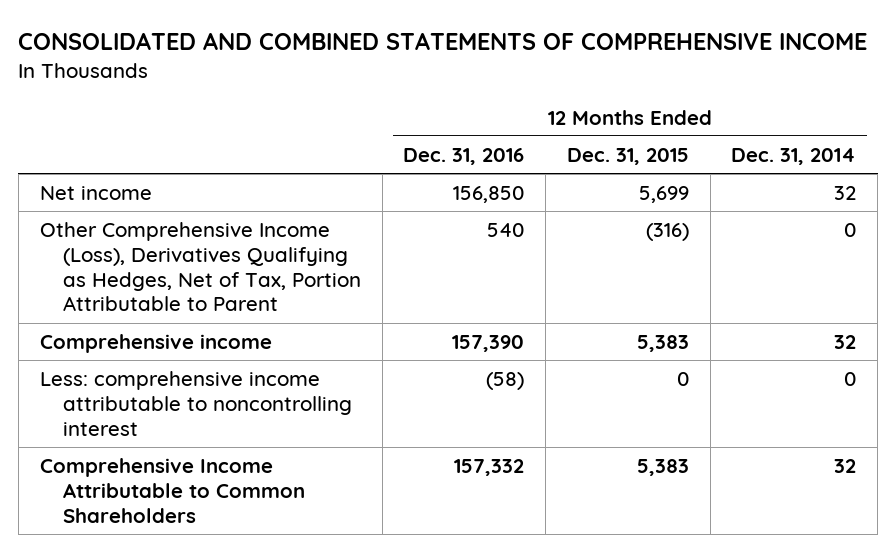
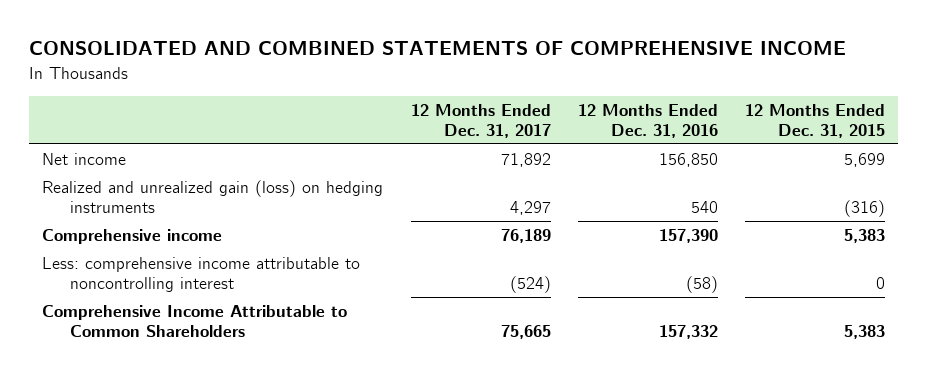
- | 12 Months Ended Dec. 31, 2016 | 12 Months Ended Dec. 31, 2015 | 12 Months Ended Dec. 31, 2014
+ | 12 Months Ended Dec. 31, 2017 | 12 Months Ended Dec. 31, 2016 | 12 Months Ended Dec. 31, 2015
- Other Comprehensive Income (Loss), Derivatives Qualifying as Hedges, Net of Tax, Portion Attributable to Parent | 540 | (316) | 0
+ Realized and unrealized gain (loss) on hedging instruments | 4,297 | 540 | (316)

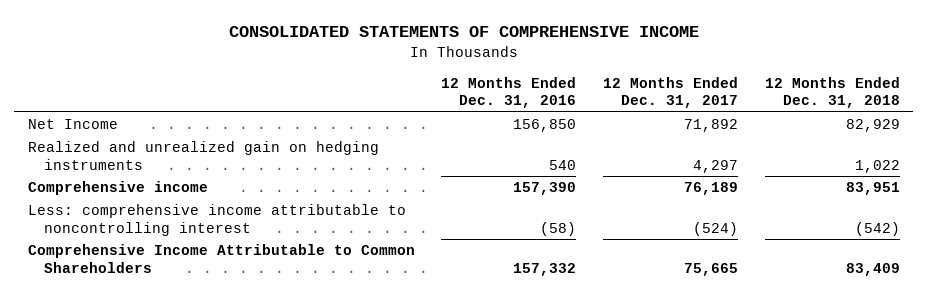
- CONSOLIDATED AND COMBINED STATEMENTS OF COMPREHENSIVE INCOME
+ CONSOLIDATED STATEMENTS OF COMPREHENSIVE INCOME
- | 12 Months Ended Dec. 31, 2017 | 12 Months Ended Dec. 31, 2016 | 12 Months Ended Dec. 31, 2015
+ | 12 Months Ended Dec. 31, 2016 | 12 Months Ended Dec. 31, 2017 | 12 Months Ended Dec. 31, 2018
- Net income | 71,892 | 156,850 | 5,699
- Realized and unrealized gain (loss) on hedging instruments | 4,297 | 540 | (316)
+ Net Income | 156,850 | 71,892 | 82,929
+ Realized and unrealized gain on hedging instruments | 540 | 4,297 | 1,022

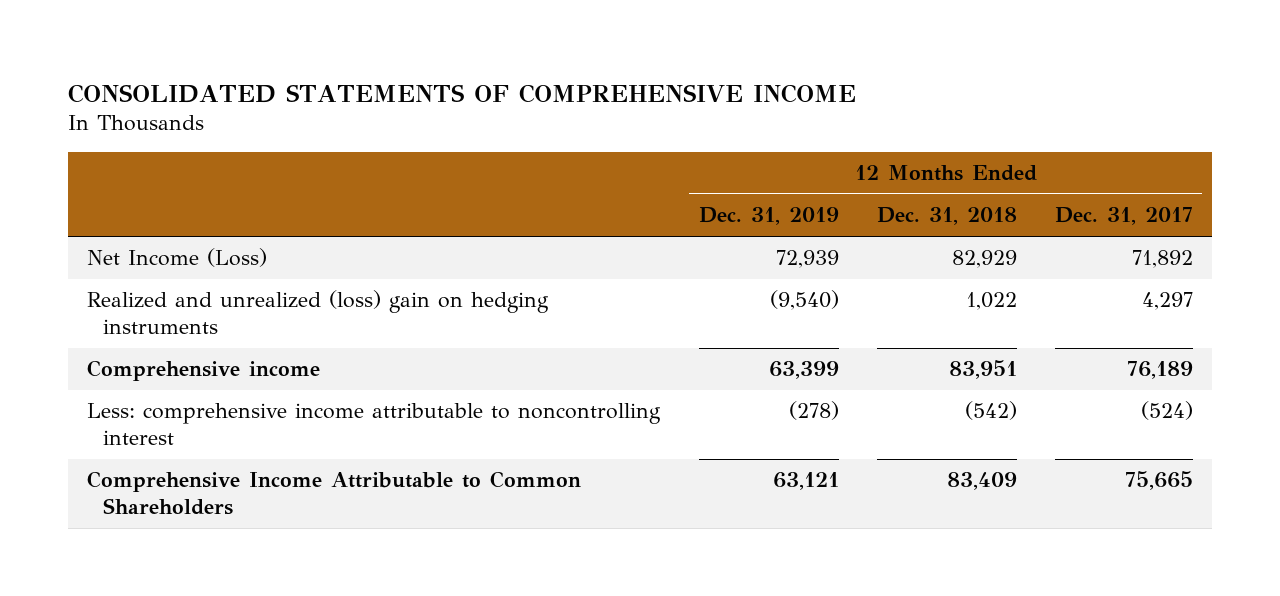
- | 12 Months Ended Dec. 31, 2016 | 12 Months Ended Dec. 31, 2017 | 12 Months Ended Dec. 31, 2018
+ | 12 Months Ended Dec. 31, 2019 | 12 Months Ended Dec. 31, 2018 | 12 Months Ended Dec. 31, 2017
- Net Income | 156,850 | 71,892 | 82,929
- Realized and unrealized gain on hedging instruments | 540 | 4,297 | 1,022
+ Net Income (Loss) | 72,939 | 82,929 | 71,892
+ Realized and unrealized (loss) gain on hedging instruments | (9,540) | 1,022 | 4,297

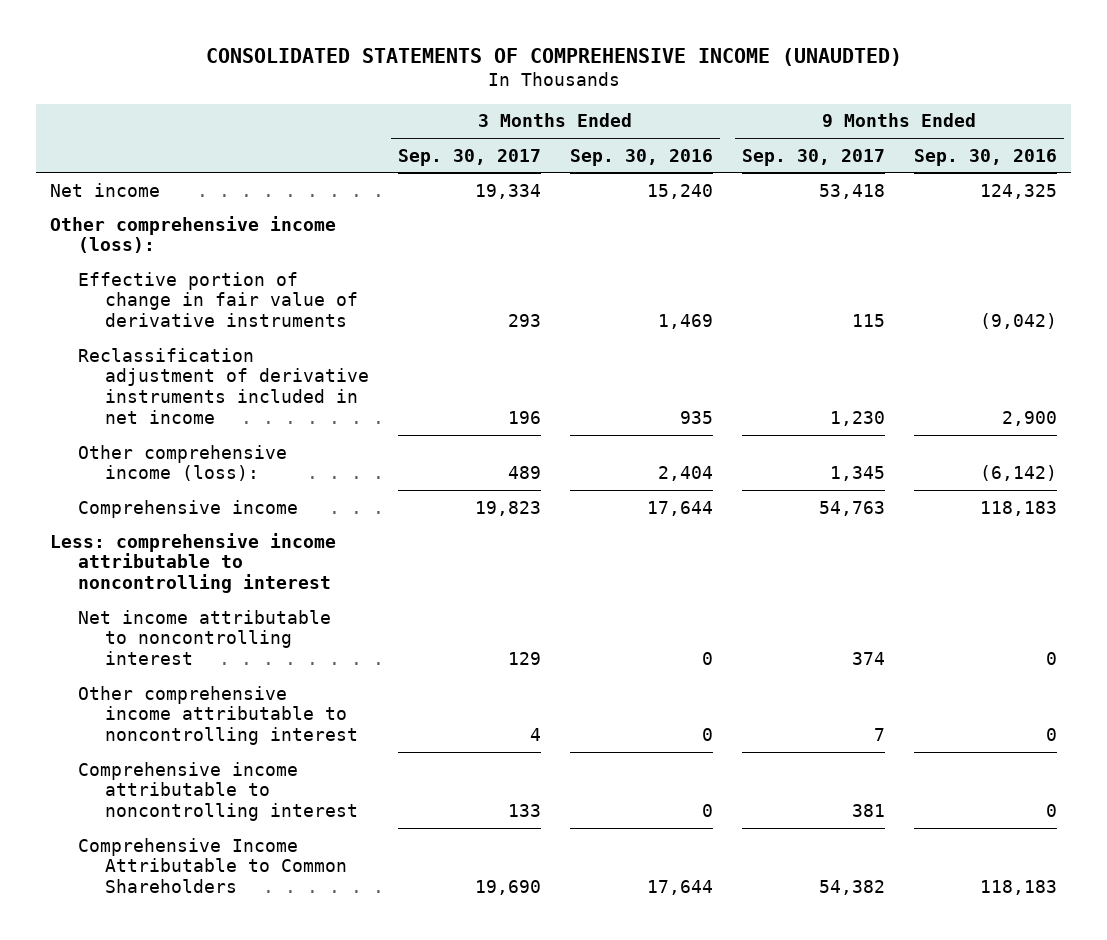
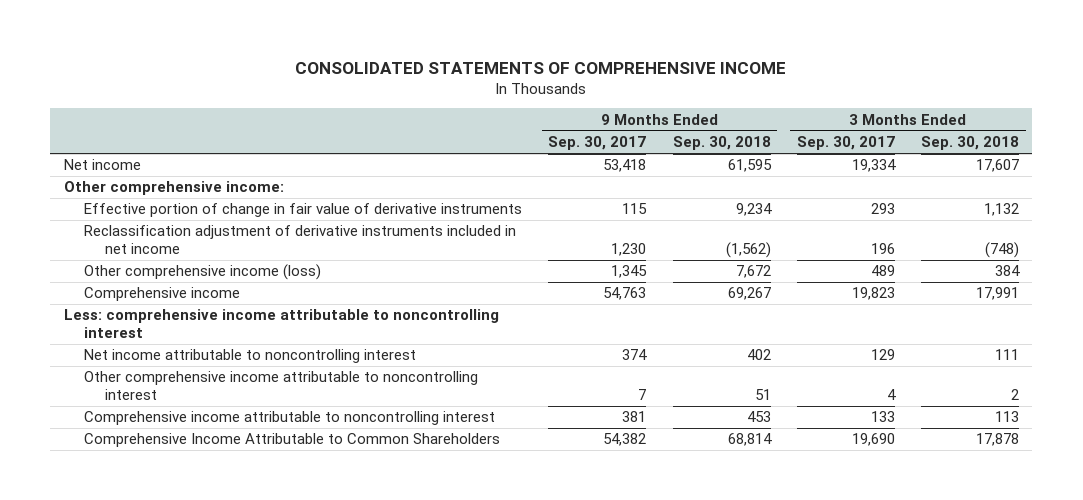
- CONSOLIDATED STATEMENTS OF COMPREHENSIVE INCOME (UNAUDTED)
+ CONSOLIDATED STATEMENTS OF COMPREHENSIVE INCOME
- | 3 Months Ended Sep. 30, 2017 | 3 Months Ended Sep. 30, 2016 | 9 Months Ended Sep. 30, 2017 | 9 Months Ended Sep. 30, 2016
+ | 9 Months Ended Sep. 30, 2017 | 9 Months Ended Sep. 30, 2018 | 3 Months Ended Sep. 30, 2017 | 3 Months Ended Sep. 30, 2018
- Other comprehensive income (loss):
+ Other comprehensive income:
- Other comprehensive income (loss): | 489 | 2,404 | 1,345 | (6,142)
+ Other comprehensive income (loss) | 1,345 | 7,672 | 489 | 384

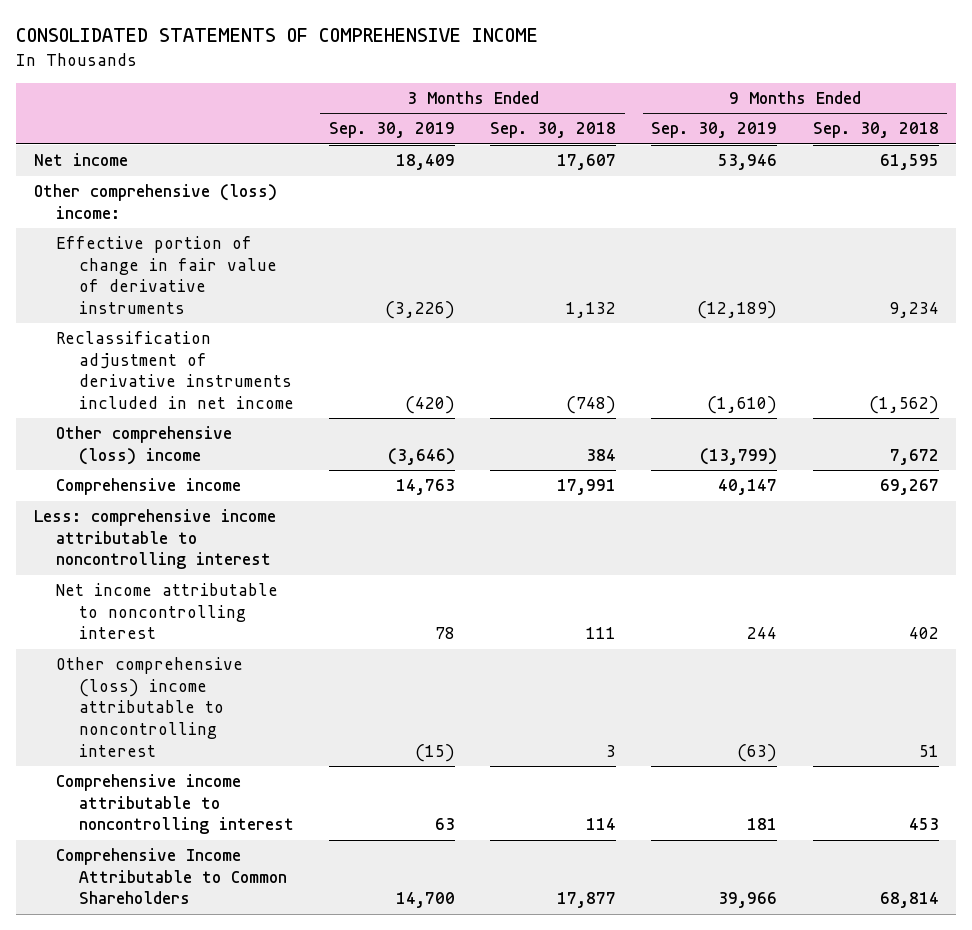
- | 9 Months Ended Sep. 30, 2017 | 9 Months Ended Sep. 30, 2018 | 3 Months Ended Sep. 30, 2017 | 3 Months Ended Sep. 30, 2018
+ | 3 Months Ended Sep. 30, 2019 | 3 Months Ended Sep. 30, 2018 | 9 Months Ended Sep. 30, 2019 | 9 Months Ended Sep. 30, 2018
- Other comprehensive income:
+ Other comprehensive (loss) income:
- Other comprehensive income (loss) | 1,345 | 7,672 | 489 | 384
+ Other comprehensive (loss) income | (3,646) | 384 | (13,799) | 7,672
- Other comprehensive income attributable to noncontrolling interest | 7 | 51 | 4 | 2
- Comprehensive income attributable to noncontrolling interest | 381 | 453 | 133 | 113
- Comprehensive Income Attributable to Common Shareholders | 54,382 | 68,814 | 19,690 | 17,878
+ Other comprehensive (loss) income attributable to noncontrolling interest | (15) | 3 | (63) | 51
+ Comprehensive income attributable to noncontrolling interest | 63 | 114 | 181 | 453
+ Comprehensive Income Attributable to Common Shareholders | 14,700 | 17,877 | 39,966 | 68,814

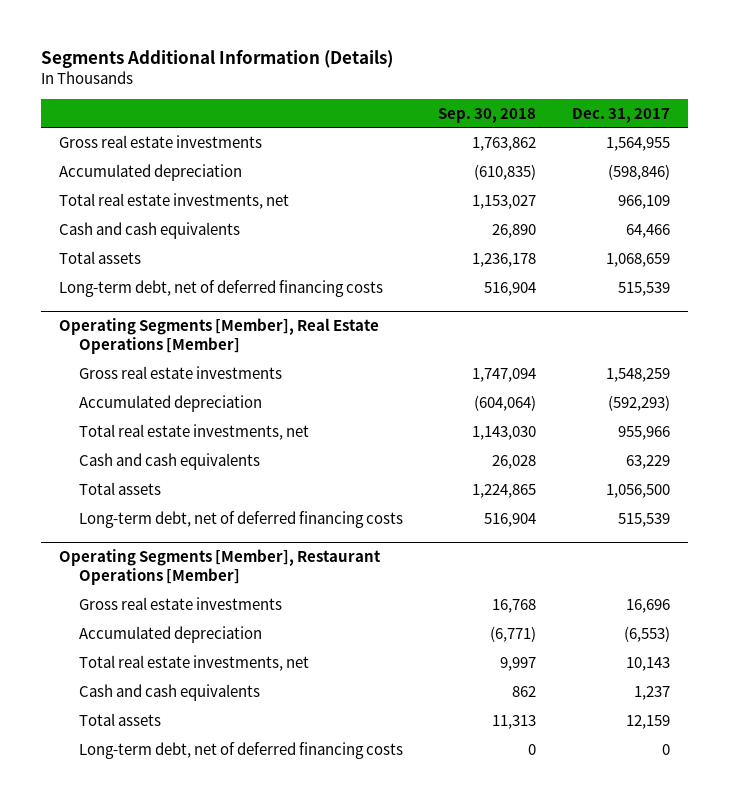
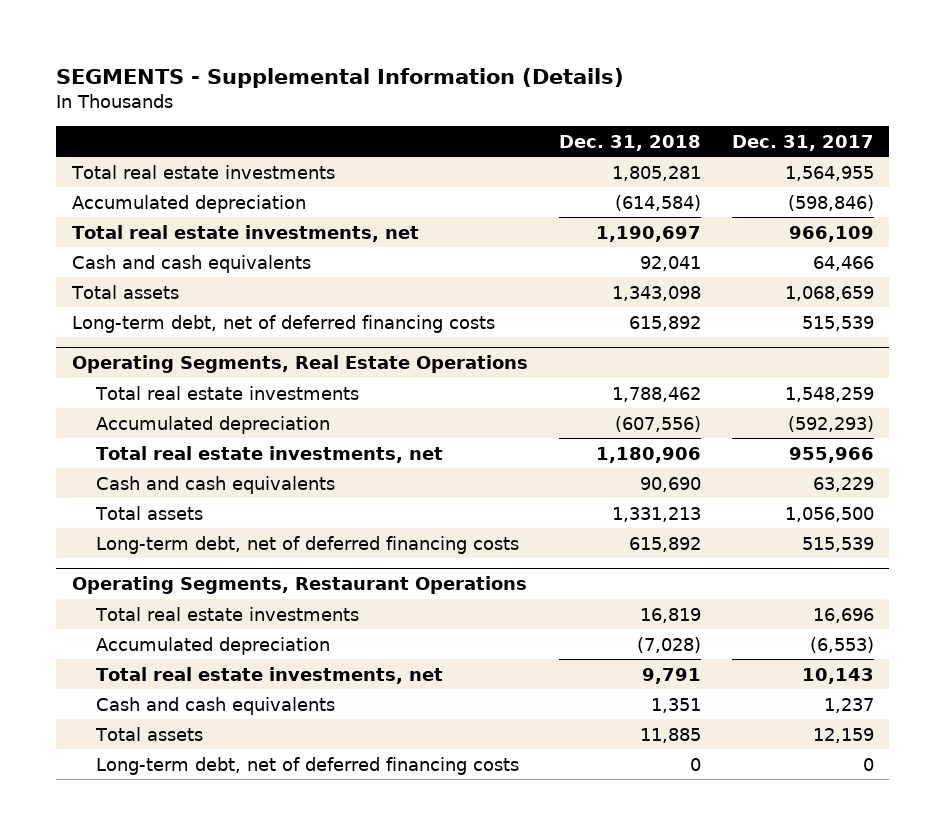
- Segments Additional Information (Details)
+ SEGMENTS - Supplemental Information (Details)
- | Sep. 30, 2018 | Dec. 31, 2017
+ | Dec. 31, 2018 | Dec. 31, 2017
- Gross real estate investments | 1,763,862 | 1,564,955
+ Total real estate investments | 1,805,281 | 1,564,955
- Operating Segments [Member], Real Estate Operations [Member]
- Gross real estate investments | 1,747,094 | 1,548,259
+ Operating Segments, Real Estate Operations
+ Total real estate investments | 1,788,462 | 1,548,259
- Operating Segments [Member], Restaurant Operations [Member]
- Gross real estate investments | 16,768 | 16,696
+ Operating Segments, Restaurant Operations
+ Total real estate investments | 16,819 | 16,696

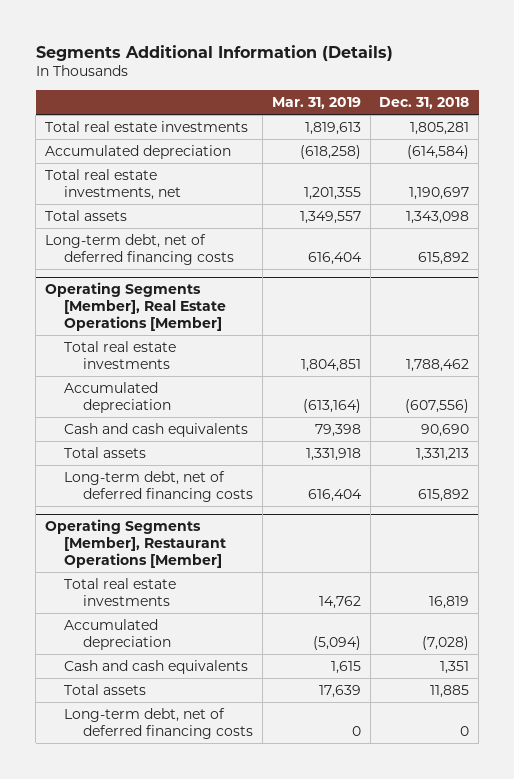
- SEGMENTS - Supplemental Information (Details)
+ Segments Additional Information (Details)
- | Dec. 31, 2018 | Dec. 31, 2017
+ | Mar. 31, 2019 | Dec. 31, 2018
- Cash and cash equivalents | 92,041 | 64,466
- Operating Segments, Real Estate Operations
+ Operating Segments [Member], Real Estate Operations [Member]
- Total real estate investments, net | 1,180,906 | 955,966
- Operating Segments, Restaurant Operations
+ Operating Segments [Member], Restaurant Operations [Member]
- Total real estate investments, net | 9,791 | 10,143

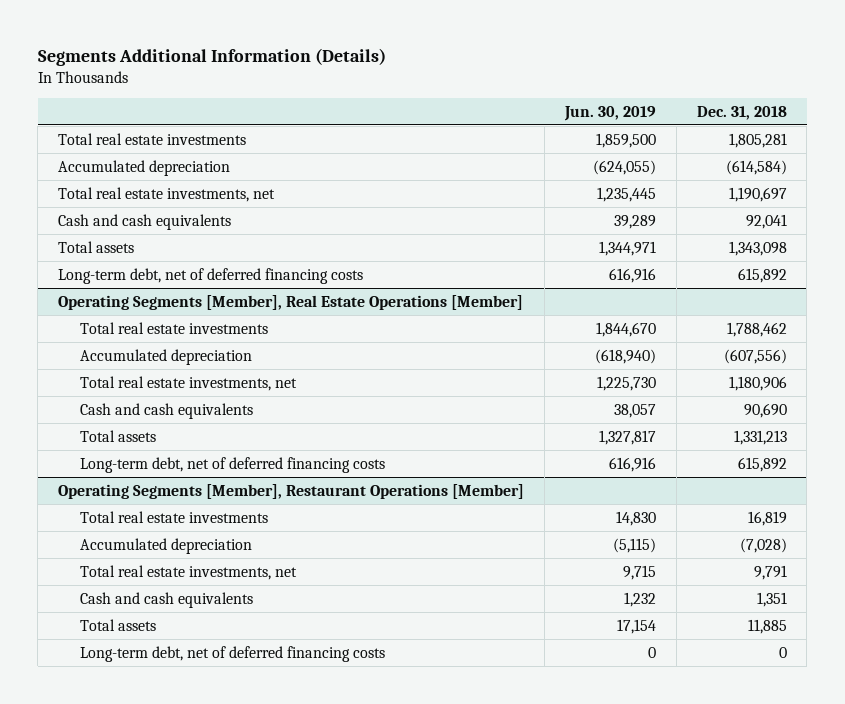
- | Mar. 31, 2019 | Dec. 31, 2018
+ | Jun. 30, 2019 | Dec. 31, 2018
+ Cash and cash equivalents | 39,289 | 92,041
@ Operating Segments [Member], Real Estate Operations [Member]
+ Total real estate investments, net | 1,225,730 | 1,180,906
@ Operating Segments [Member], Restaurant Operations [Member]
+ Total real estate investments, net | 9,715 | 9,791

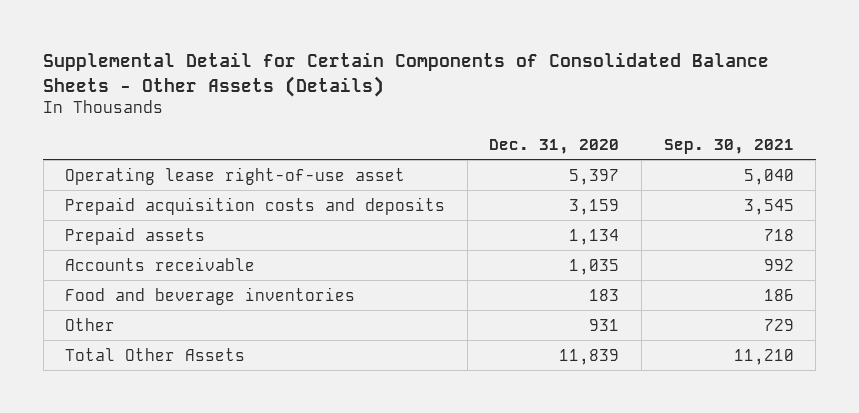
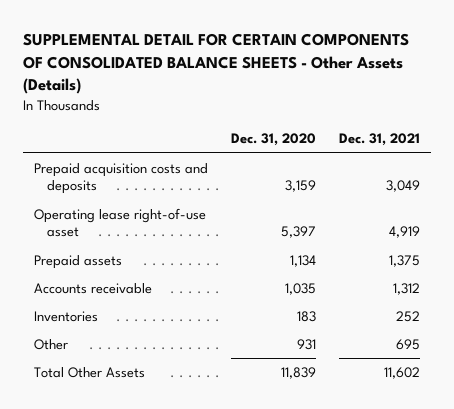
- Supplemental Detail for Certain Components of Consolidated Balance Sheets - Other Assets (Details)
+ SUPPLEMENTAL DETAIL FOR CERTAIN COMPONENTS OF CONSOLIDATED BALANCE SHEETS - Other Assets (Details)
- | Dec. 31, 2020 | Sep. 30, 2021
+ | Dec. 31, 2020 | Dec. 31, 2021
moved down: Operating lease right-of-use asset | 5,397 | 4,919
- Food and beverage inventories | 183 | 186
+ Inventories | 183 | 252

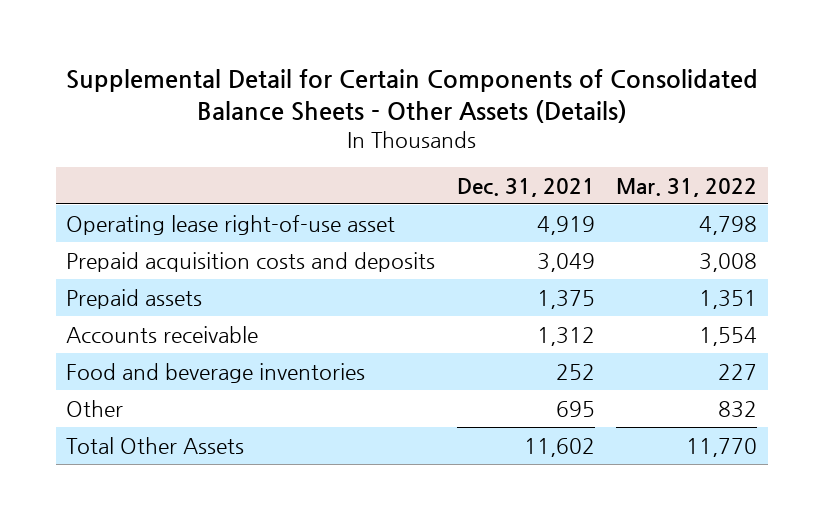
- SUPPLEMENTAL DETAIL FOR CERTAIN COMPONENTS OF CONSOLIDATED BALANCE SHEETS - Other Assets (Details)
+ Supplemental Detail for Certain Components of Consolidated Balance Sheets - Other Assets (Details)
- | Dec. 31, 2020 | Dec. 31, 2021
+ | Dec. 31, 2021 | Mar. 31, 2022
moved down: Prepaid acquisition costs and deposits | 3,049 | 3,008
- Inventories | 183 | 252
+ Food and beverage inventories | 252 | 227

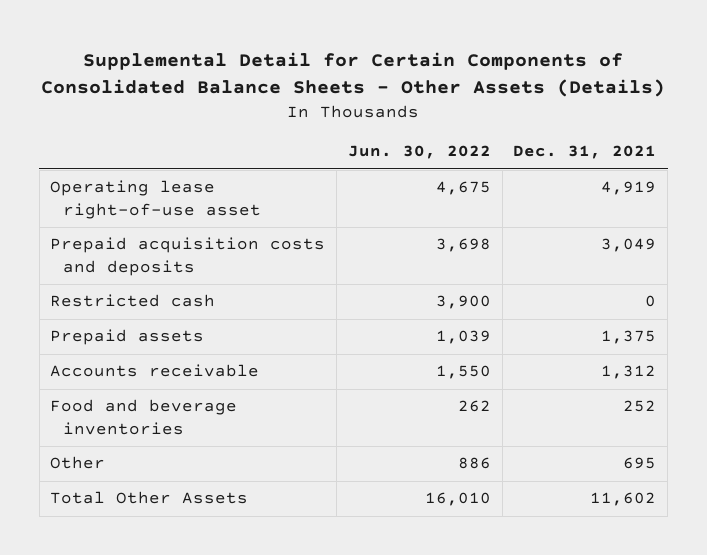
- | Dec. 31, 2021 | Mar. 31, 2022
+ | Jun. 30, 2022 | Dec. 31, 2021
+ Restricted cash | 3,900 | 0

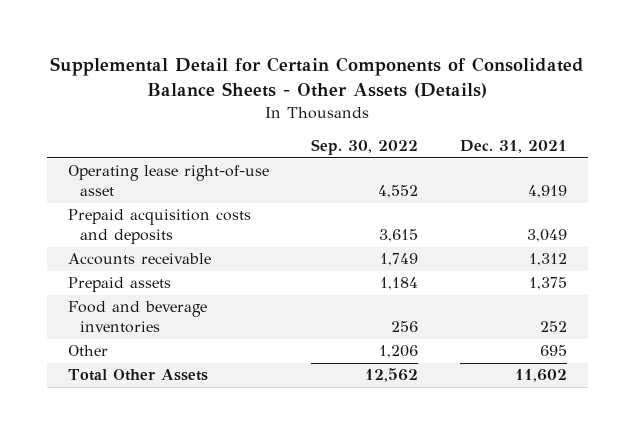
- | Jun. 30, 2022 | Dec. 31, 2021
+ | Sep. 30, 2022 | Dec. 31, 2021
- Restricted cash | 3,900 | 0
moved down: Prepaid assets | 1,184 | 1,375

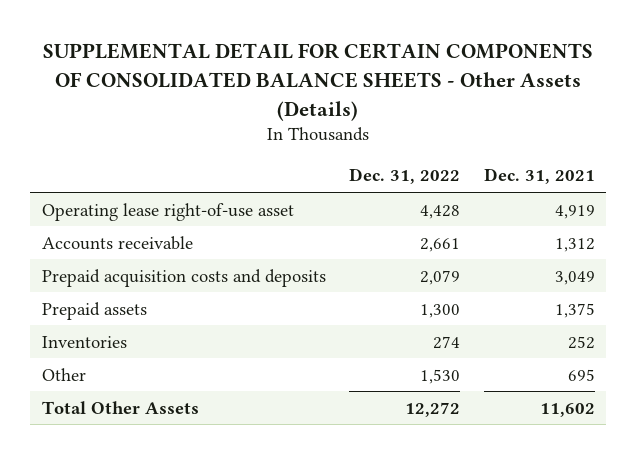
- Supplemental Detail for Certain Components of Consolidated Balance Sheets - Other Assets (Details)
+ SUPPLEMENTAL DETAIL FOR CERTAIN COMPONENTS OF CONSOLIDATED BALANCE SHEETS - Other Assets (Details)
- | Sep. 30, 2022 | Dec. 31, 2021
+ | Dec. 31, 2022 | Dec. 31, 2021
moved down: Prepaid acquisition costs and deposits | 2,079 | 3,049
- Food and beverage inventories | 256 | 252
+ Inventories | 274 | 252

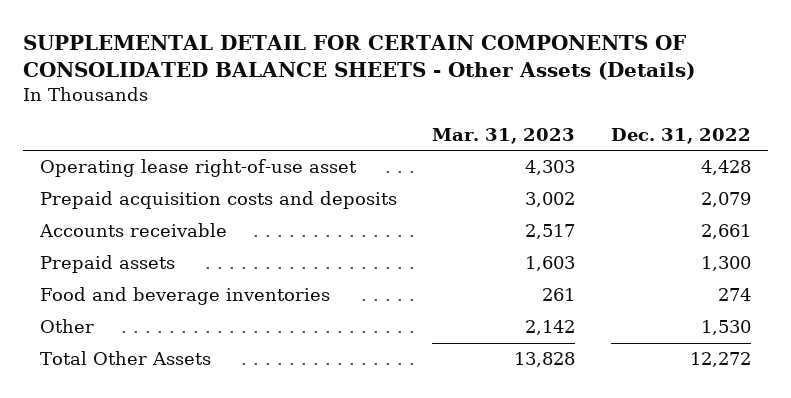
- | Dec. 31, 2022 | Dec. 31, 2021
+ | Mar. 31, 2023 | Dec. 31, 2022
moved down: Accounts receivable | 2,517 | 2,661
- Inventories | 274 | 252
+ Food and beverage inventories | 261 | 274

